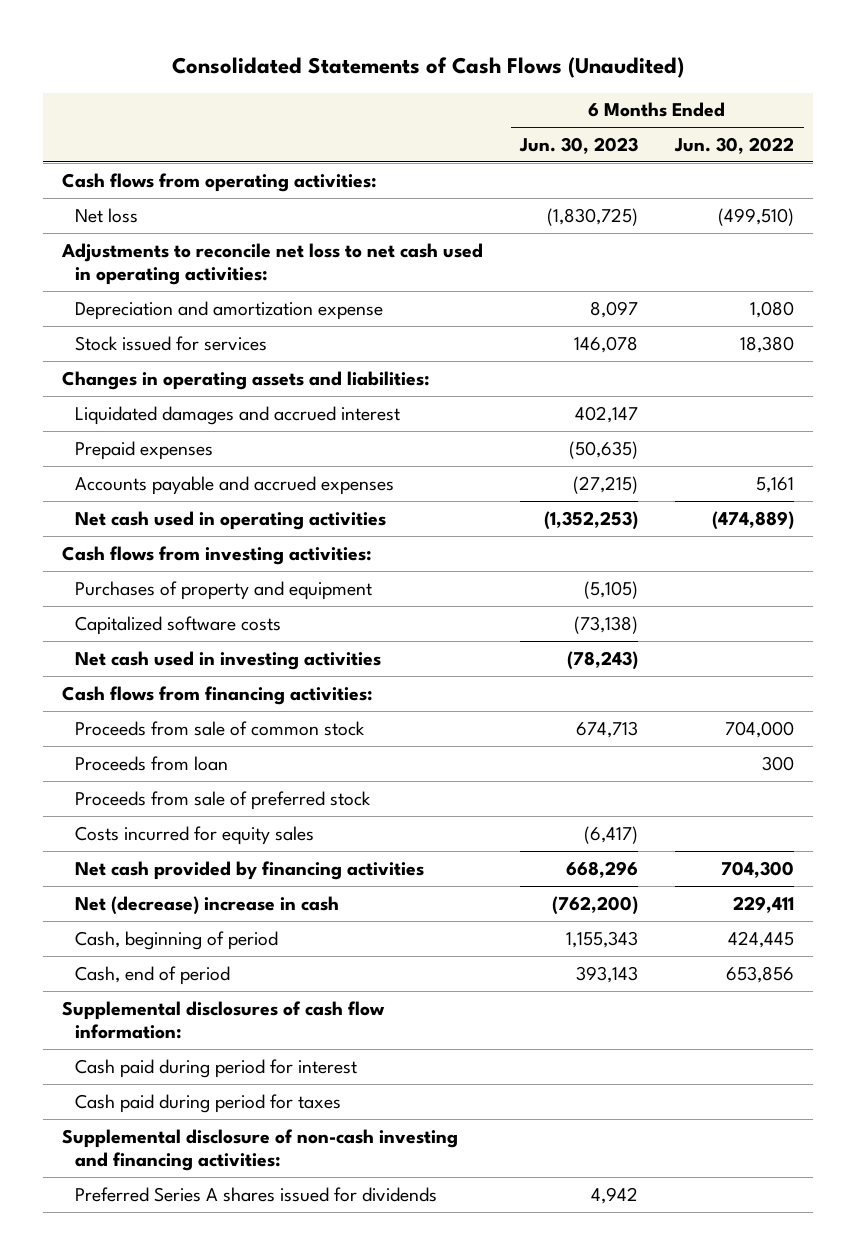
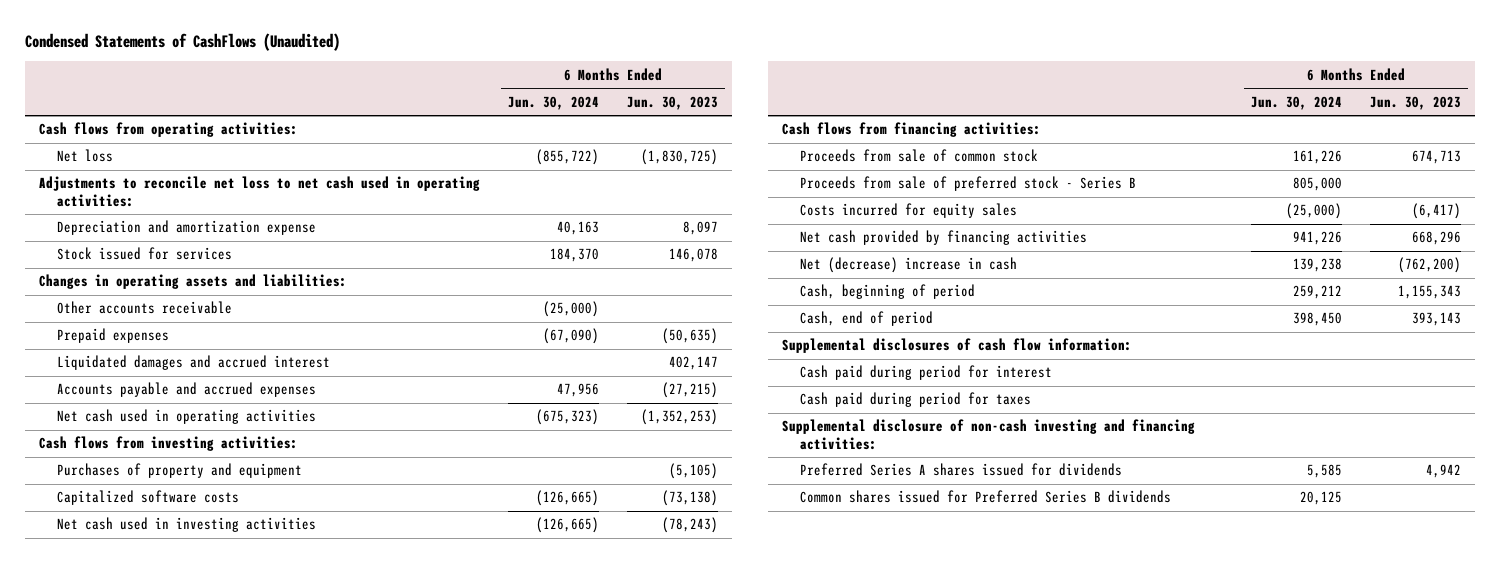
- Consolidated Statements of Cash Flows (Unaudited)
+ Condensed Statements of CashFlows (Unaudited)
- | 6 Months Ended Jun. 30, 2023 | 6 Months Ended Jun. 30, 2022
+ | 6 Months Ended Jun. 30, 2024 | 6 Months Ended Jun. 30, 2023
+ Other accounts receivable | (25,000) |
moved down: Liquidated damages and accrued interest | | 402,147
- Proceeds from loan | | 300
- Proceeds from sale of preferred stock
+ Proceeds from sale of preferred stock - Series B | 805,000 |
+ Common shares issued for Preferred Series B dividends | 20,125 |

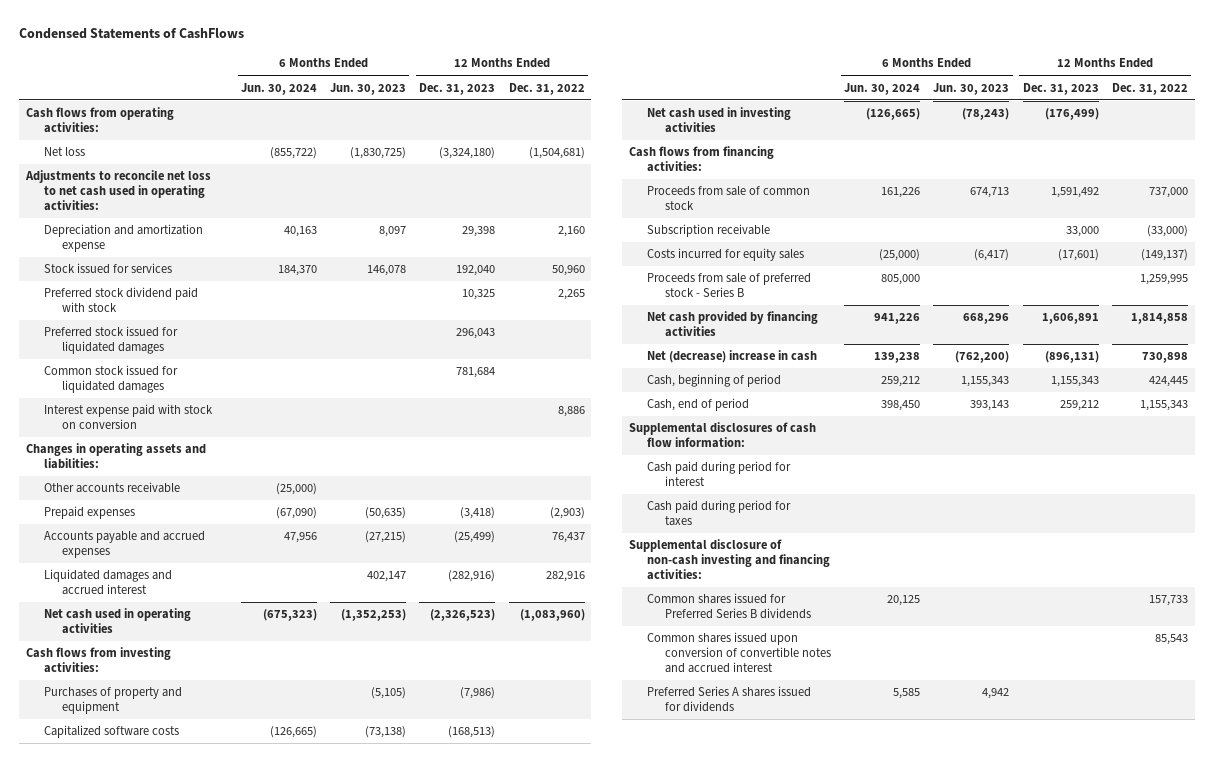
- Condensed Statements of CashFlows (Unaudited)
+ Condensed Statements of CashFlows
- | 6 Months Ended Jun. 30, 2024 | 6 Months Ended Jun. 30, 2023
+ | 6 Months Ended Jun. 30, 2024 | 6 Months Ended Jun. 30, 2023 | 12 Months Ended Dec. 31, 2023 | 12 Months Ended Dec. 31, 2022
+ Preferred stock dividend paid with stock | | | 10,325 | 2,265
+ Preferred stock issued for liquidated damages | | | 296,043 |
+ Common stock issued for liquidated damages | | | 781,684 |
+ Interest expense paid with stock on conversion | | | | 8,886
moved down: Liquidated damages and accrued interest | | 402,147 | (282,916) | 282,916
+ Subscription receivable | | | 33,000 | (33,000)
moved down: Proceeds from sale of preferred stock - Series B | 805,000 | | | 1,259,995
+ Common shares issued upon conversion of convertible notes and accrued interest | | | | 85,543
moved down: Preferred Series A shares issued for dividends | 5,585 | 4,942 | |

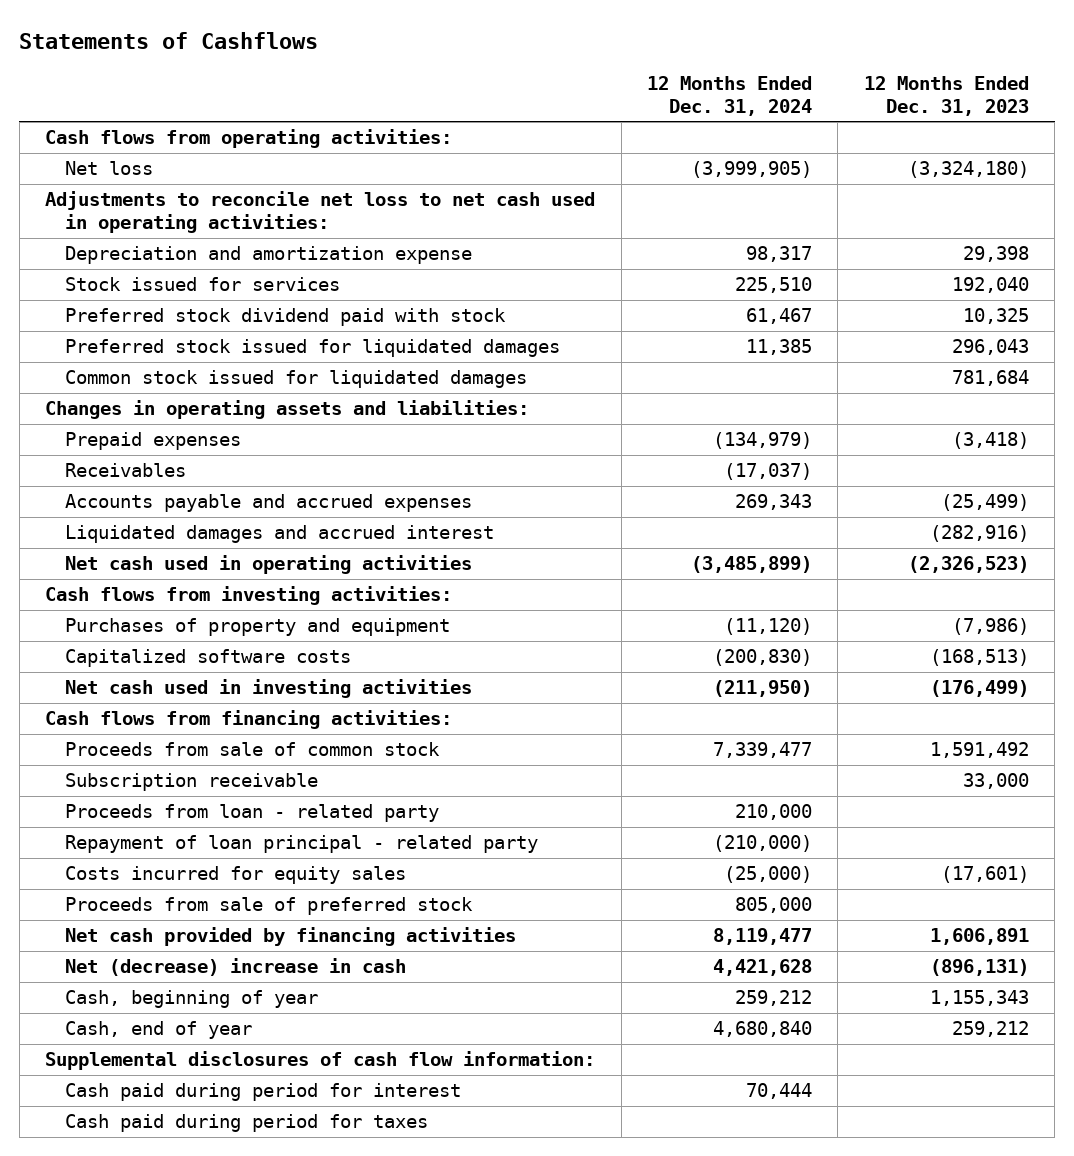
- Condensed Statements of CashFlows
+ Statements of Cashflows
- | 6 Months Ended Jun. 30, 2024 | 6 Months Ended Jun. 30, 2023 | 12 Months Ended Dec. 31, 2023 | 12 Months Ended Dec. 31, 2022
+ | 12 Months Ended Dec. 31, 2024 | 12 Months Ended Dec. 31, 2023
- Interest expense paid with stock on conversion | | | | 8,886
- Other accounts receivable | (25,000) | | |
+ Receivables | (17,037) |
+ Proceeds from loan - related party | 210,000 |
+ Repayment of loan principal - related party | (210,000) |
- Proceeds from sale of preferred stock - Series B | 805,000 | | | 1,259,995
+ Proceeds from sale of preferred stock | 805,000 |
- Cash, beginning of period | 259,212 | 1,155,343 | 1,155,343 | 424,445
- Cash, end of period | 398,450 | 393,143 | 259,212 | 1,155,343
+ Cash, beginning of year | 259,212 | 1,155,343
+ Cash, end of year | 4,680,840 | 259,212
- Supplemental disclosure of non-cash investing and financing activities:
- Common shares issued for Preferred Series B dividends | 20,125 | | | 157,733
- Common shares issued upon conversion of convertible notes and accrued interest | | | | 85,543
- Preferred Series A shares issued for dividends | 5,585 | 4,942 | |

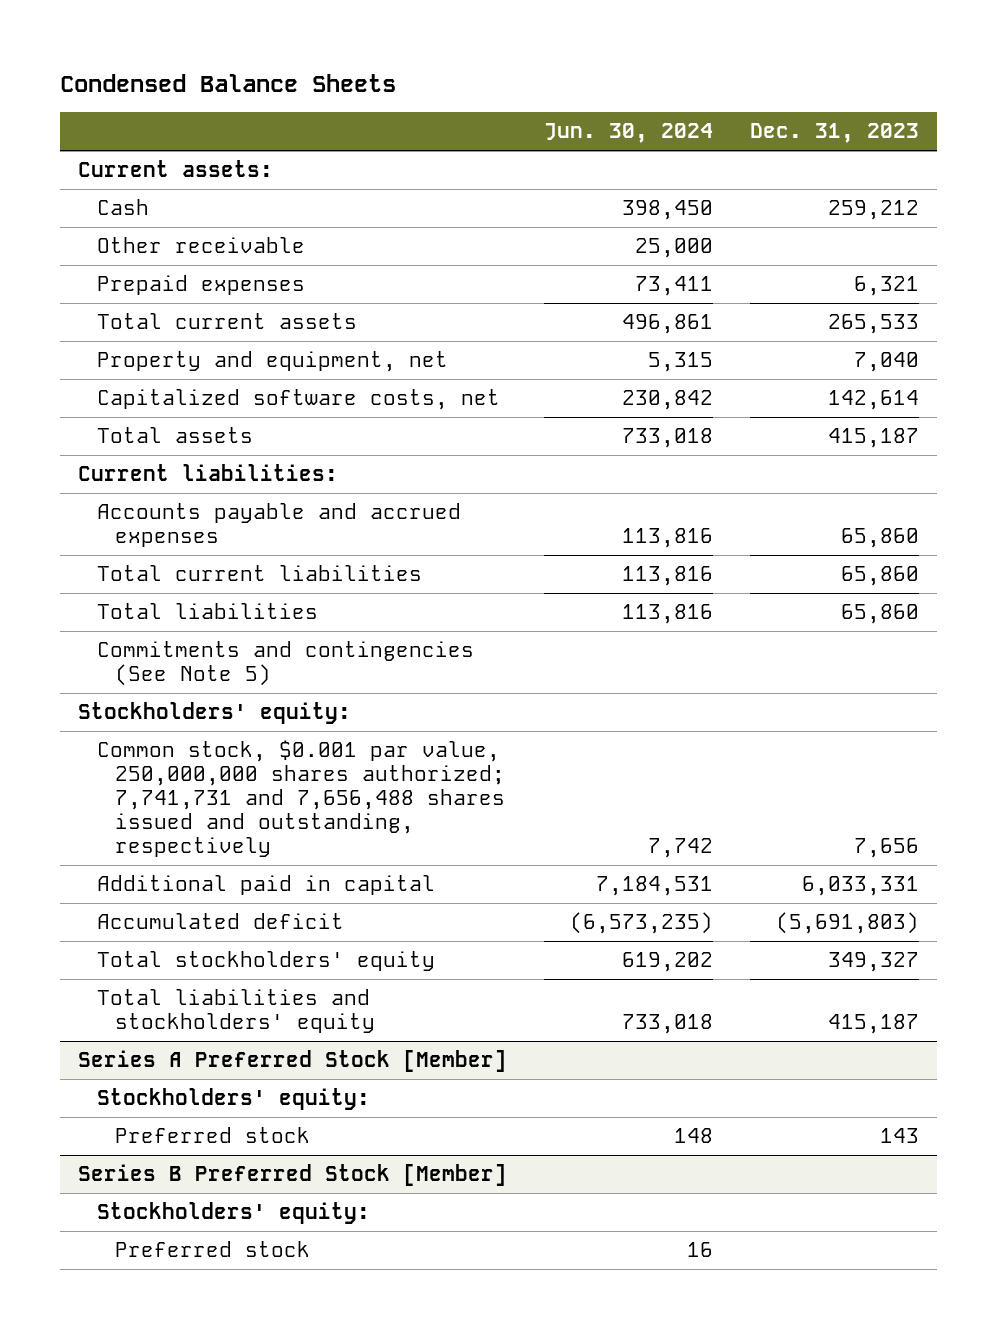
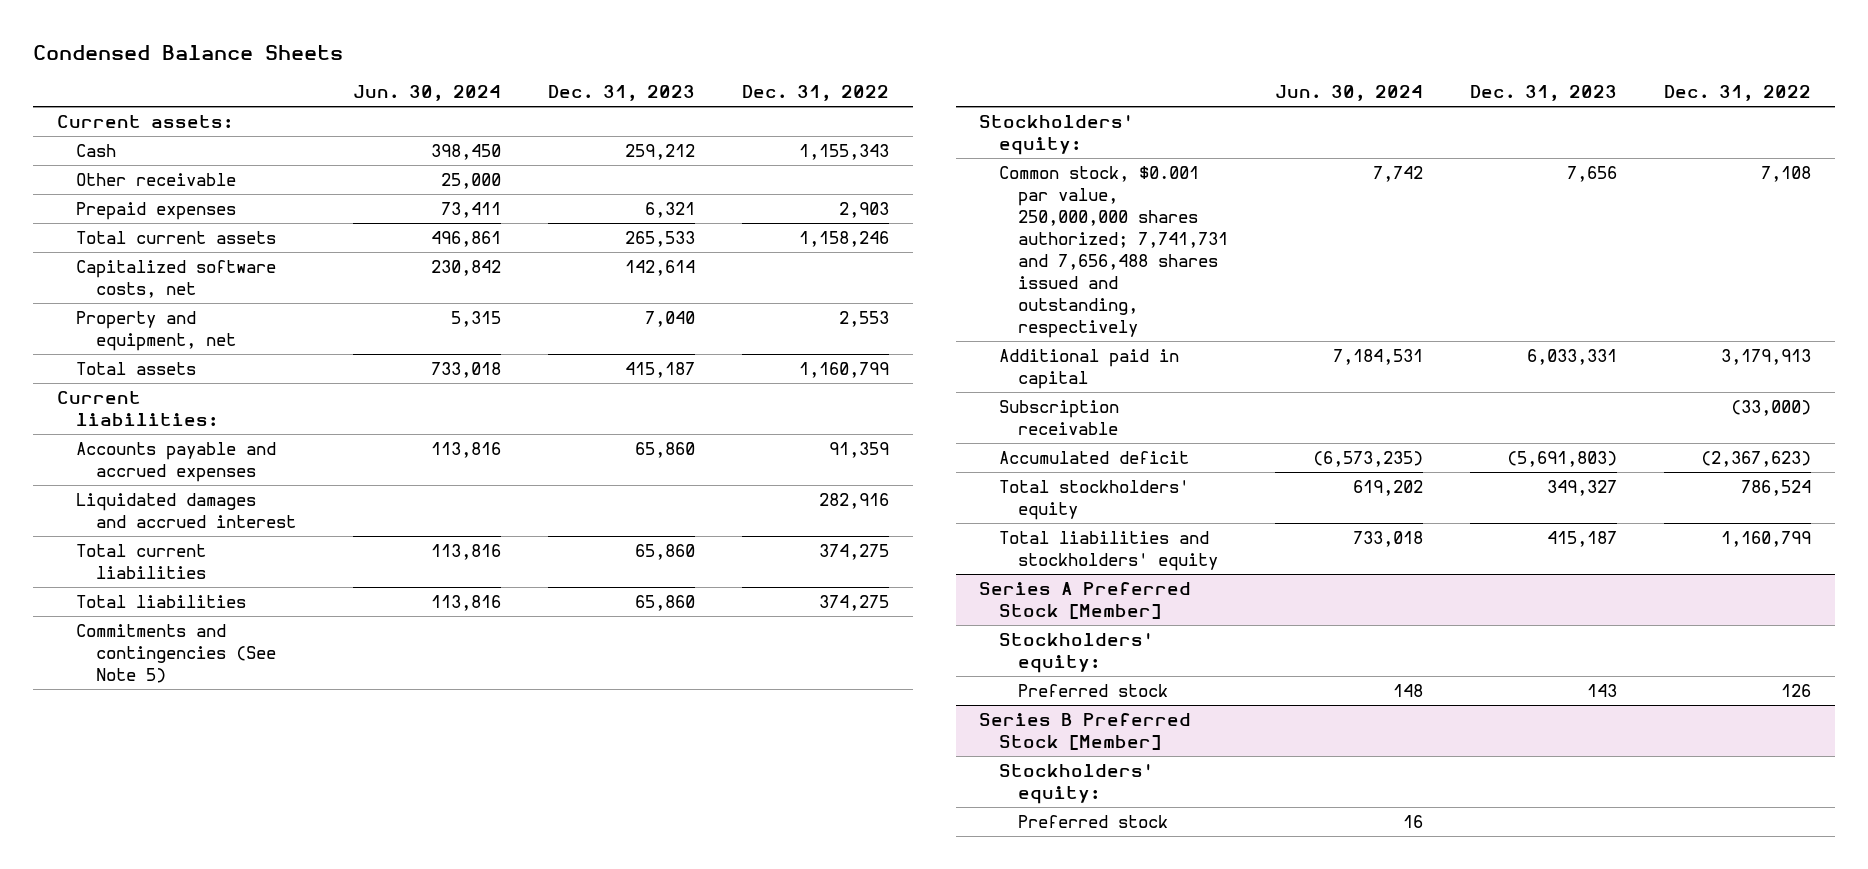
- | Jun. 30, 2024 | Dec. 31, 2023
+ | Jun. 30, 2024 | Dec. 31, 2023 | Dec. 31, 2022
moved down: Property and equipment, net | 5,315 | 7,040 | 2,553
+ Liquidated damages and accrued interest | | | 282,916
+ Subscription receivable | | | (33,000)

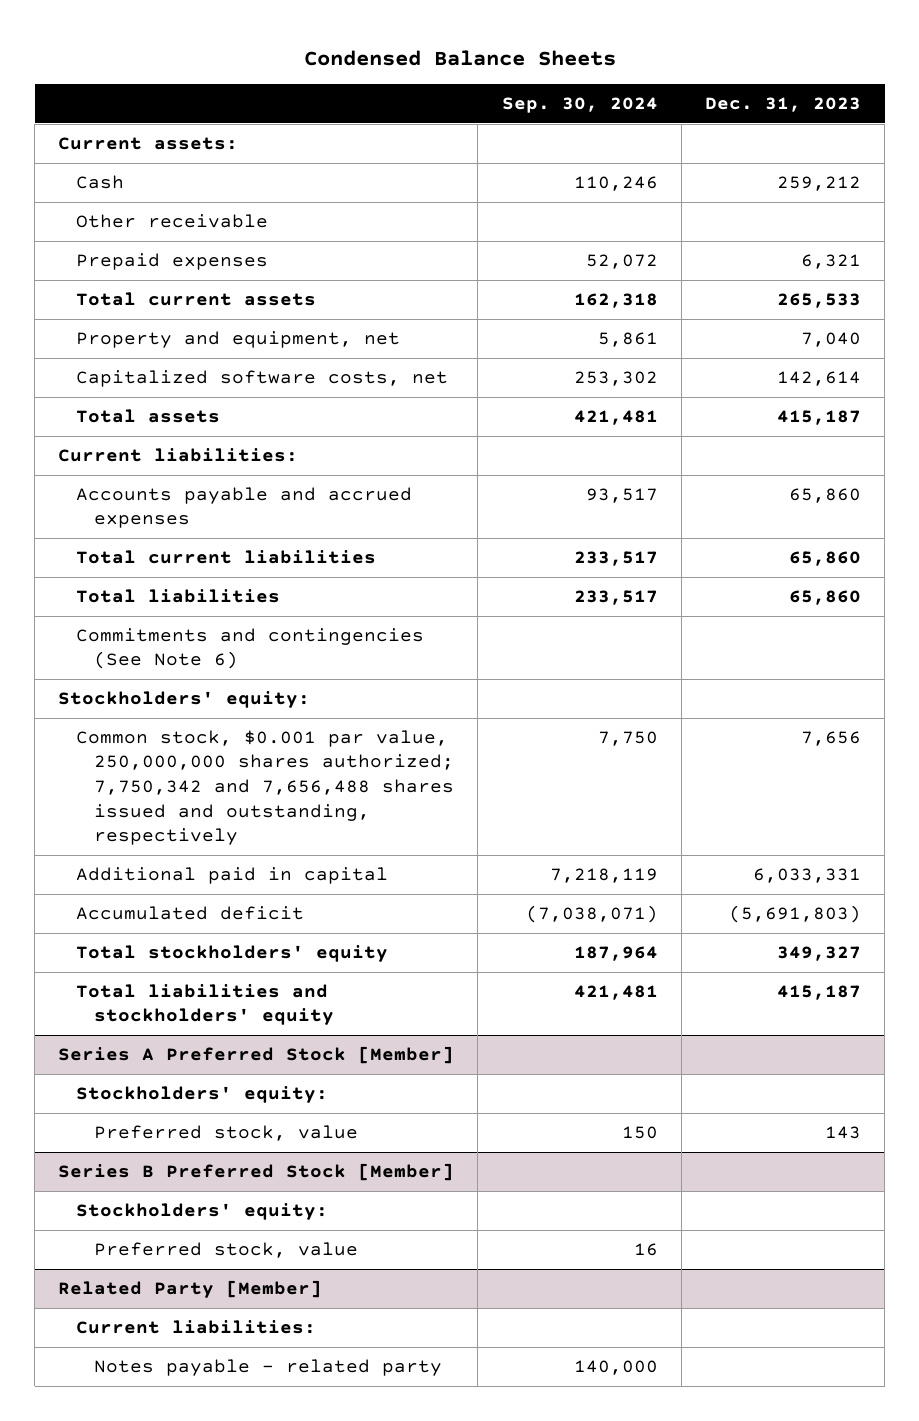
- | Jun. 30, 2024 | Dec. 31, 2023 | Dec. 31, 2022
+ | Sep. 30, 2024 | Dec. 31, 2023
moved down: Capitalized software costs, net | 253,302 | 142,614
- Liquidated damages and accrued interest | | | 282,916
- Commitments and contingencies (See Note 5)
+ Commitments and contingencies (See Note 6)
- Common stock, $0.001 par value, 250,000,000 shares authorized; 7,741,731 and 7,656,488 shares issued and outstanding, respectively | 7,742 | 7,656 | 7,108
+ Common stock, $0.001 par value, 250,000,000 shares authorized; 7,750,342 and 7,656,488 shares issued and outstanding, respectively | 7,750 | 7,656
- Subscription receivable | | | (33,000)
@ Series A Preferred Stock [Member]
- Preferred stock | 148 | 143 | 126
+ Preferred stock, value | 150 | 143
@ Series B Preferred Stock [Member]
- Preferred stock | 16 | |
+ Preferred stock, value | 16 |
+ Related Party [Member]
+ Current liabilities:
+ Notes payable - related party | 140,000 |

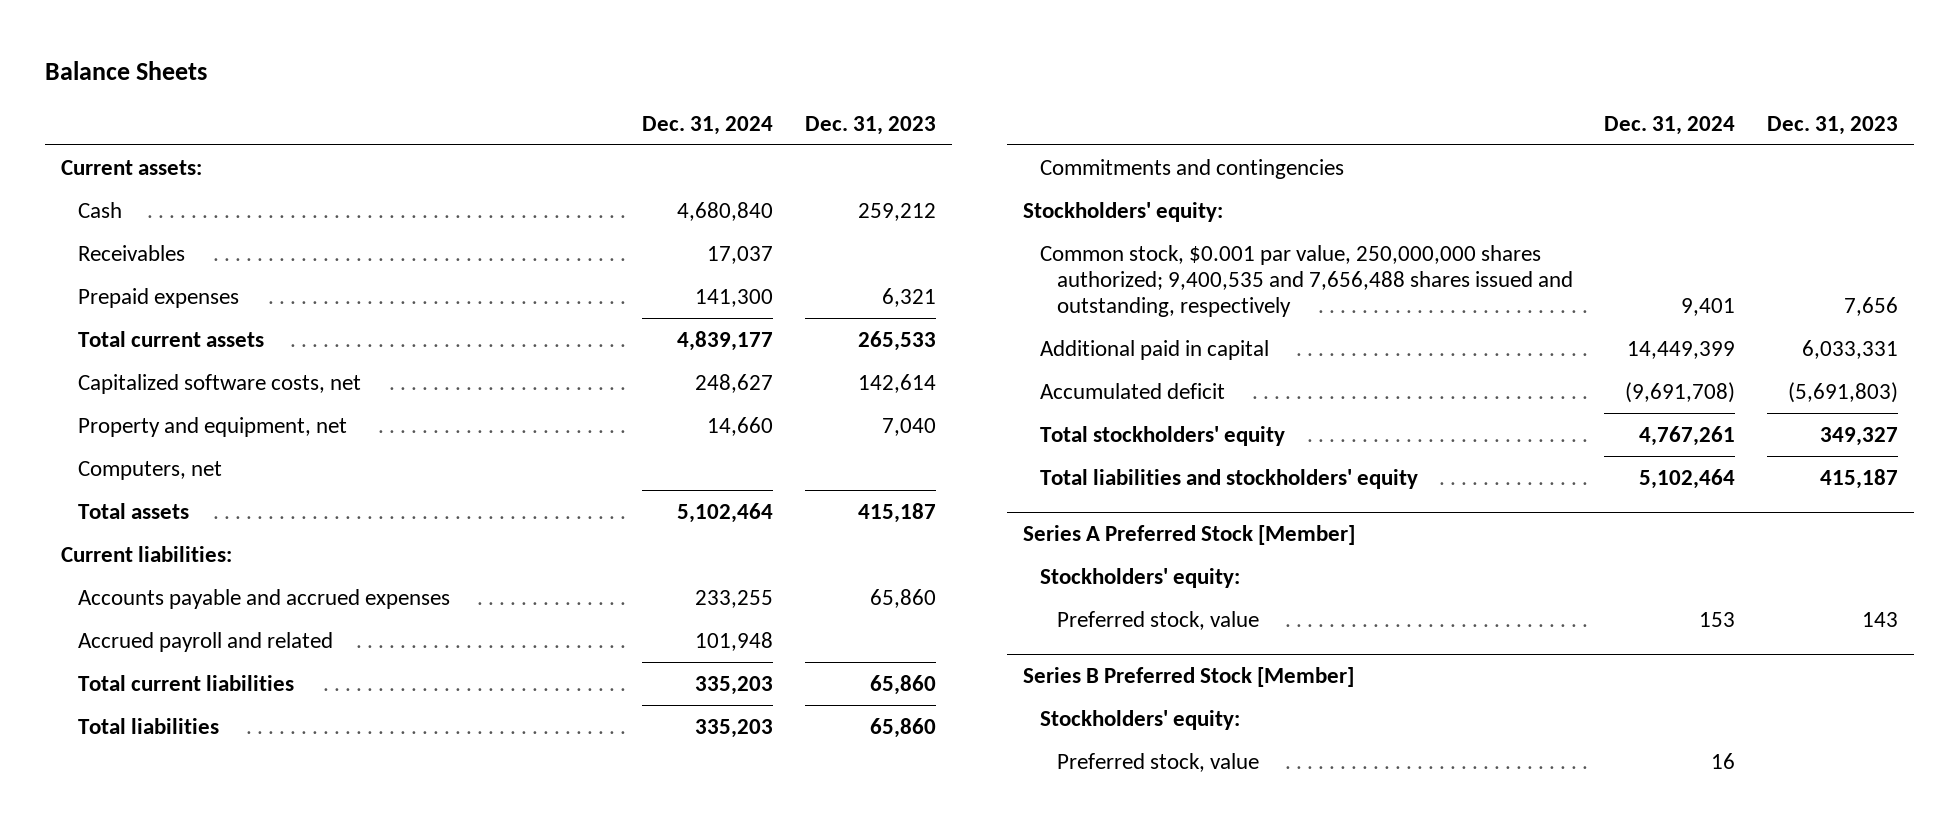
- Condensed Balance Sheets
+ Balance Sheets
- | Sep. 30, 2024 | Dec. 31, 2023
+ | Dec. 31, 2024 | Dec. 31, 2023
- Other receivable
+ Receivables | 17,037 |
moved down: Property and equipment, net | 14,660 | 7,040
+ Computers, net
+ Accrued payroll and related | 101,948 |
- Commitments and contingencies (See Note 6)
+ Commitments and contingencies
- Common stock, $0.001 par value, 250,000,000 shares authorized; 7,750,342 and 7,656,488 shares issued and outstanding, respectively | 7,750 | 7,656
+ Common stock, $0.001 par value, 250,000,000 shares authorized; 9,400,535 and 7,656,488 shares issued and outstanding, respectively | 9,401 | 7,656
- Related Party [Member]
- Current liabilities:
- Notes payable - related party | 140,000 |

